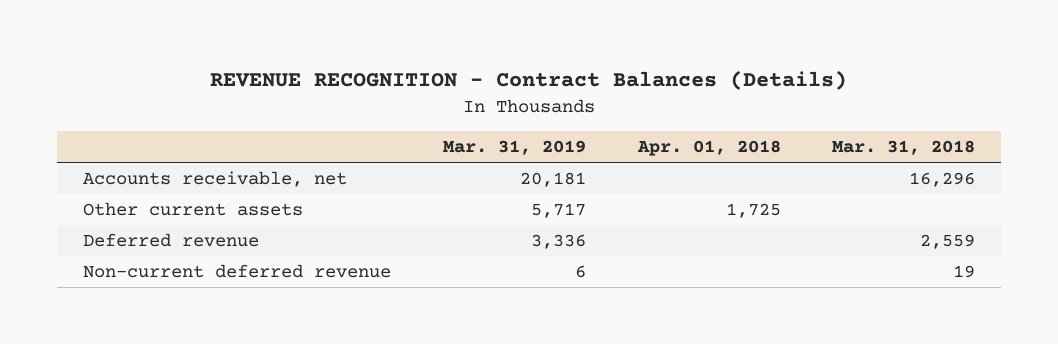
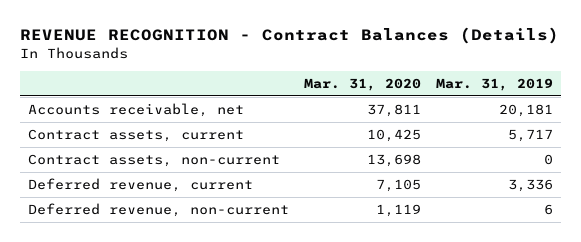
- | Mar. 31, 2019 | Apr. 01, 2018 | Mar. 31, 2018
+ | Mar. 31, 2020 | Mar. 31, 2019
- Other current assets | 5,717 | 1,725 |
- Deferred revenue | 3,336 | | 2,559
- Non-current deferred revenue | 6 | | 19
+ Contract assets, current | 10,425 | 5,717
+ Contract assets, non-current | 13,698 | 0
+ Deferred revenue, current | 7,105 | 3,336
+ Deferred revenue, non-current | 1,119 | 6

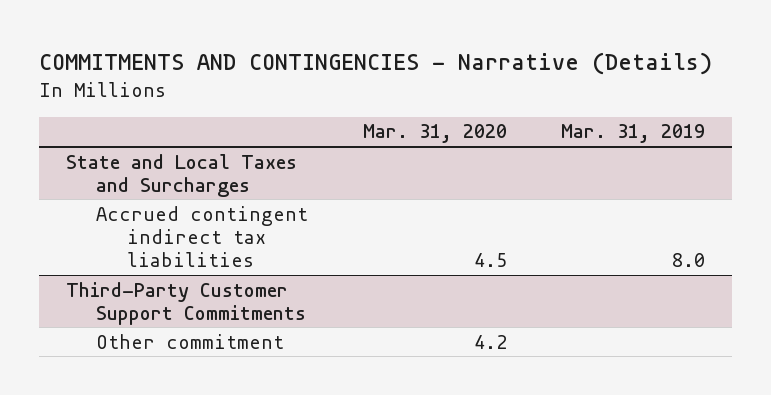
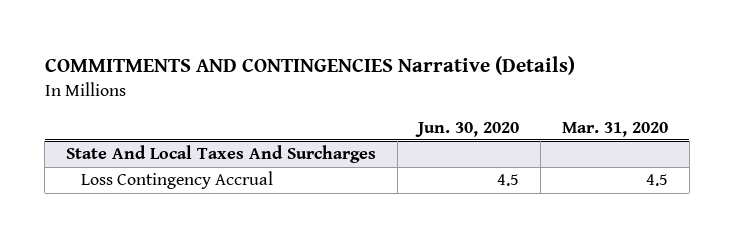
- COMMITMENTS AND CONTINGENCIES - Narrative (Details)
+ COMMITMENTS AND CONTINGENCIES Narrative (Details)
- | Mar. 31, 2020 | Mar. 31, 2019
+ | Jun. 30, 2020 | Mar. 31, 2020
- State and Local Taxes and Surcharges
- Accrued contingent indirect tax liabilities | 4.5 | 8.0
- Third-Party Customer Support Commitments
- Other commitment | 4.2 |
+ State And Local Taxes And Surcharges
+ Loss Contingency Accrual | 4.5 | 4.5

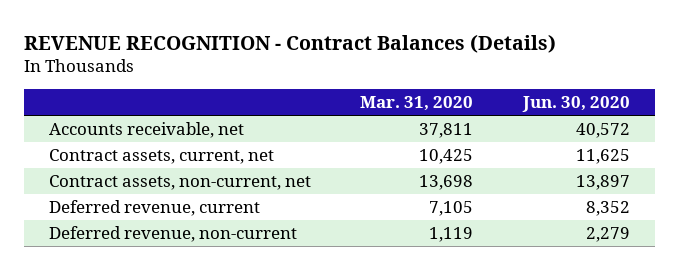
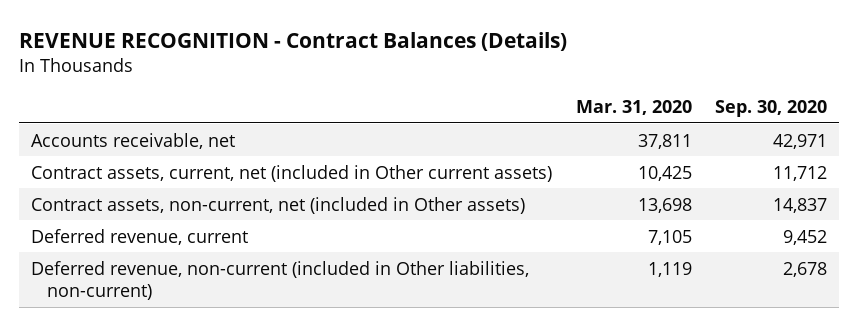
- | Mar. 31, 2020 | Jun. 30, 2020
+ | Mar. 31, 2020 | Sep. 30, 2020
- Contract assets, current, net | 10,425 | 11,625
- Contract assets, non-current, net | 13,698 | 13,897
+ Contract assets, current, net (included in Other current assets) | 10,425 | 11,712
+ Contract assets, non-current, net (included in Other assets) | 13,698 | 14,837
- Deferred revenue, non-current | 1,119 | 2,279
+ Deferred revenue, non-current (included in Other liabilities, non-current) | 1,119 | 2,678

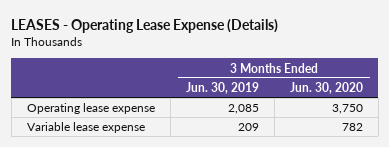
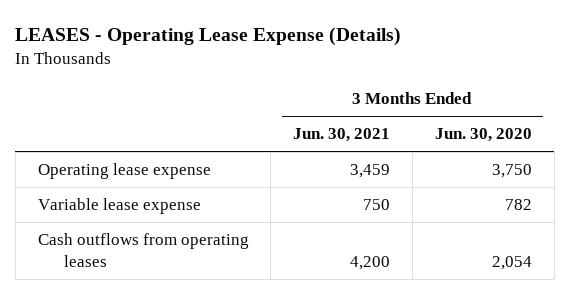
- | 3 Months Ended Jun. 30, 2019 | 3 Months Ended Jun. 30, 2020
+ | 3 Months Ended Jun. 30, 2021 | 3 Months Ended Jun. 30, 2020
+ Cash outflows from operating leases | 4,200 | 2,054

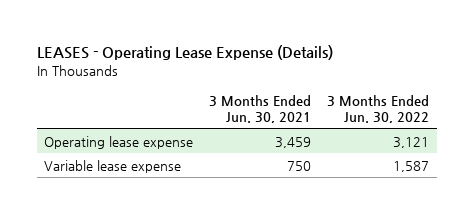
- | 3 Months Ended Jun. 30, 2021 | 3 Months Ended Jun. 30, 2020
+ | 3 Months Ended Jun. 30, 2021 | 3 Months Ended Jun. 30, 2022
- Cash outflows from operating leases | 4,200 | 2,054

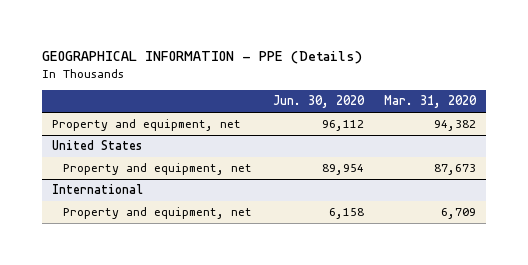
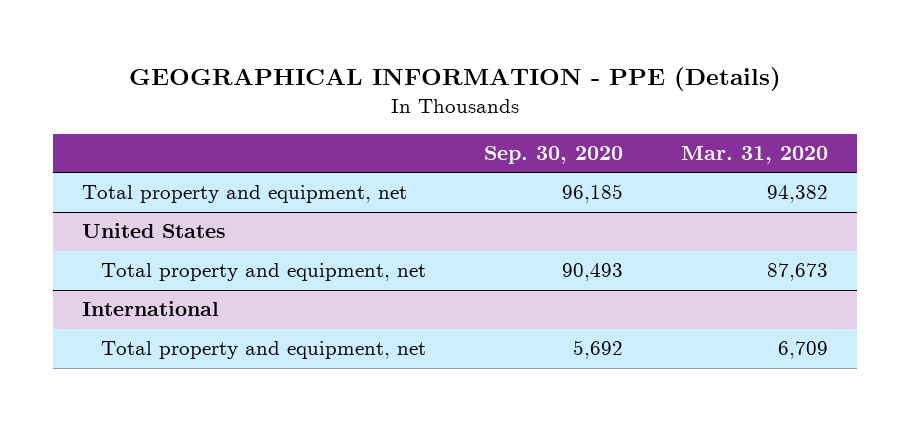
- | Jun. 30, 2020 | Mar. 31, 2020
+ | Sep. 30, 2020 | Mar. 31, 2020
- Property and equipment, net | 96,112 | 94,382
+ Total property and equipment, net | 96,185 | 94,382
@ United States
- Property and equipment, net | 89,954 | 87,673
+ Total property and equipment, net | 90,493 | 87,673
@ International
- Property and equipment, net | 6,158 | 6,709
+ Total property and equipment, net | 5,692 | 6,709

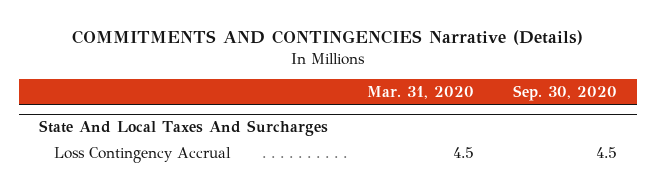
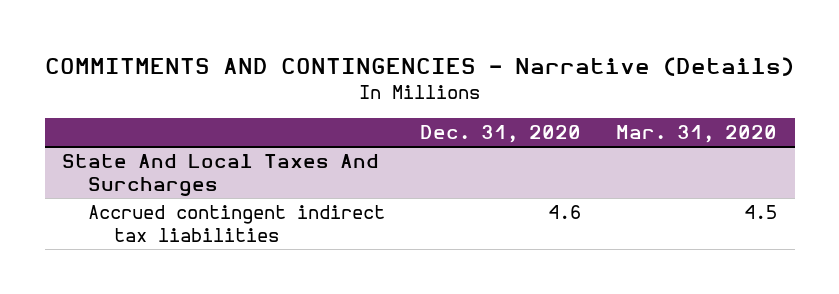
- COMMITMENTS AND CONTINGENCIES Narrative (Details)
+ COMMITMENTS AND CONTINGENCIES - Narrative (Details)
- | Mar. 31, 2020 | Sep. 30, 2020
+ | Dec. 31, 2020 | Mar. 31, 2020
@ State And Local Taxes And Surcharges
- Loss Contingency Accrual | 4.5 | 4.5
+ Accrued contingent indirect tax liabilities | 4.6 | 4.5

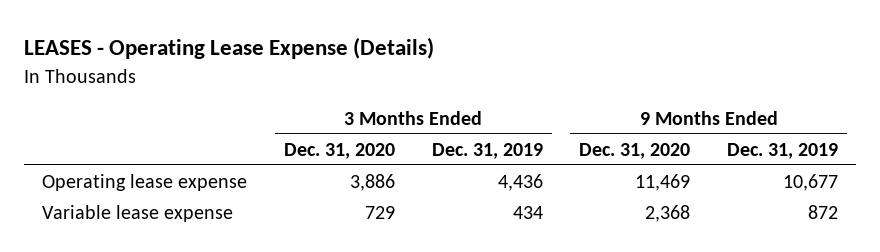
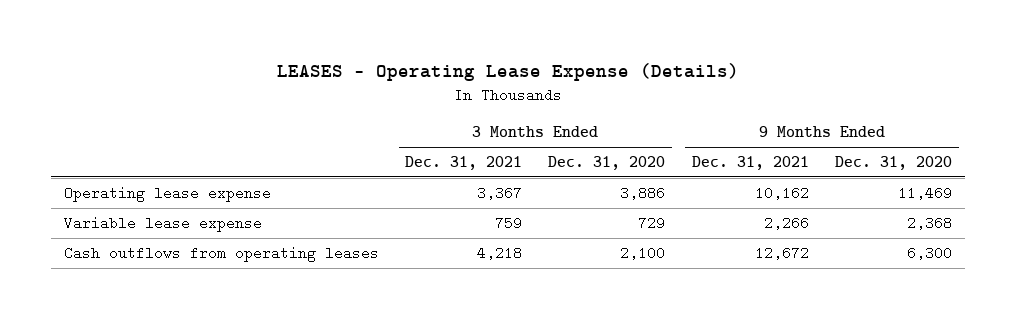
- | 3 Months Ended Dec. 31, 2020 | 3 Months Ended Dec. 31, 2019 | 9 Months Ended Dec. 31, 2020 | 9 Months Ended Dec. 31, 2019
+ | 3 Months Ended Dec. 31, 2021 | 3 Months Ended Dec. 31, 2020 | 9 Months Ended Dec. 31, 2021 | 9 Months Ended Dec. 31, 2020
+ Cash outflows from operating leases | 4,218 | 2,100 | 12,672 | 6,300

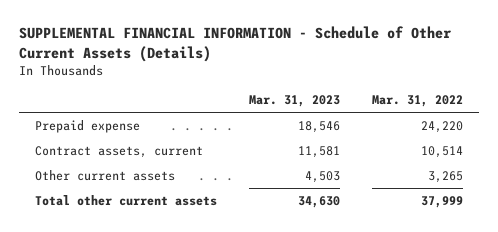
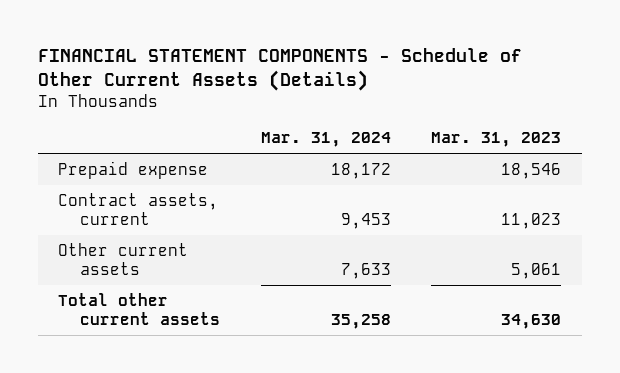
- SUPPLEMENTAL FINANCIAL INFORMATION - Schedule of Other Current Assets (Details)
+ FINANCIAL STATEMENT COMPONENTS - Schedule of Other Current Assets (Details)
- | Mar. 31, 2023 | Mar. 31, 2022
+ | Mar. 31, 2024 | Mar. 31, 2023
- Contract assets, current | 11,581 | 10,514
- Other current assets | 4,503 | 3,265
+ Contract assets, current | 9,453 | 11,023
+ Other current assets | 7,633 | 5,061

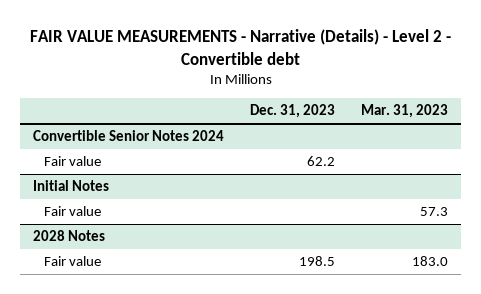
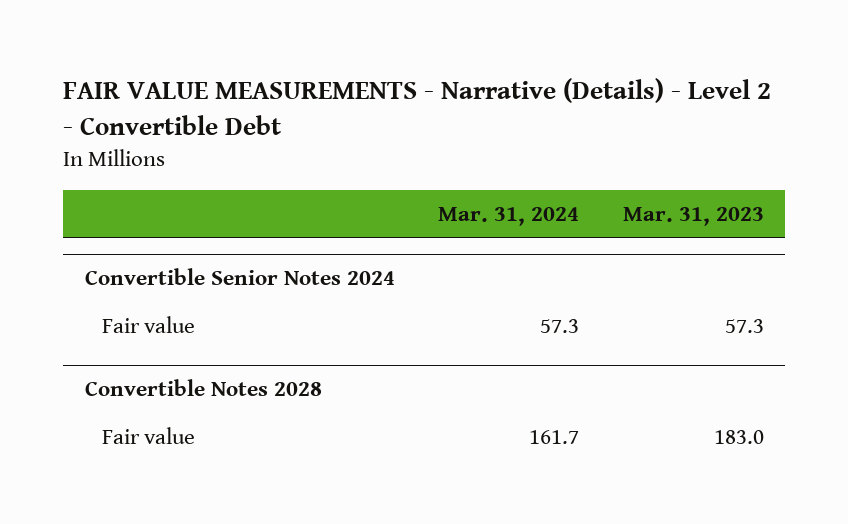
- FAIR VALUE MEASUREMENTS - Narrative (Details) - Level 2 - Convertible debt
+ FAIR VALUE MEASUREMENTS - Narrative (Details) - Level 2 - Convertible Debt
- | Dec. 31, 2023 | Mar. 31, 2023
+ | Mar. 31, 2024 | Mar. 31, 2023
@ Convertible Senior Notes 2024
- Fair value | 62.2 |
- Initial Notes
- 2028 Notes
+ Convertible Notes 2028

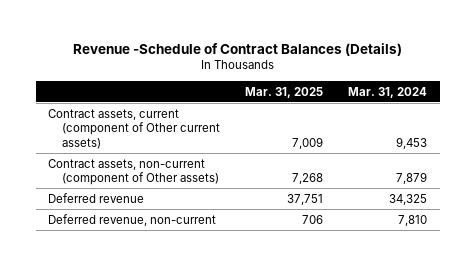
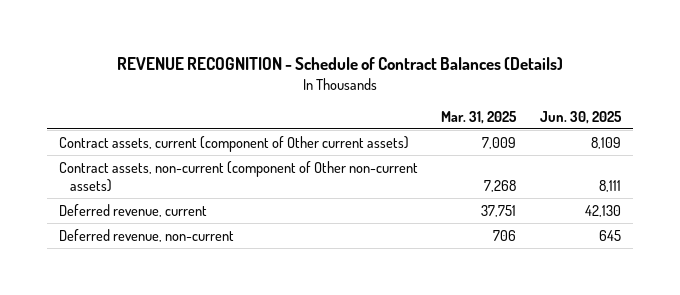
- Revenue -Schedule of Contract Balances (Details)
+ REVENUE RECOGNITION - Schedule of Contract Balances (Details)
- | Mar. 31, 2025 | Mar. 31, 2024
+ | Mar. 31, 2025 | Jun. 30, 2025
- Contract assets, non-current (component of Other assets) | 7,268 | 7,879
- Deferred revenue | 37,751 | 34,325
+ Contract assets, non-current (component of Other non-current assets) | 7,268 | 8,111
+ Deferred revenue, current | 37,751 | 42,130

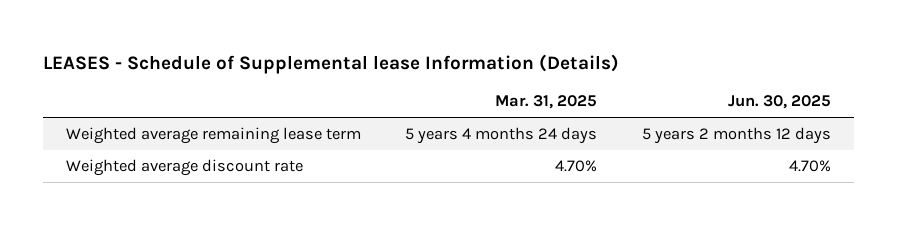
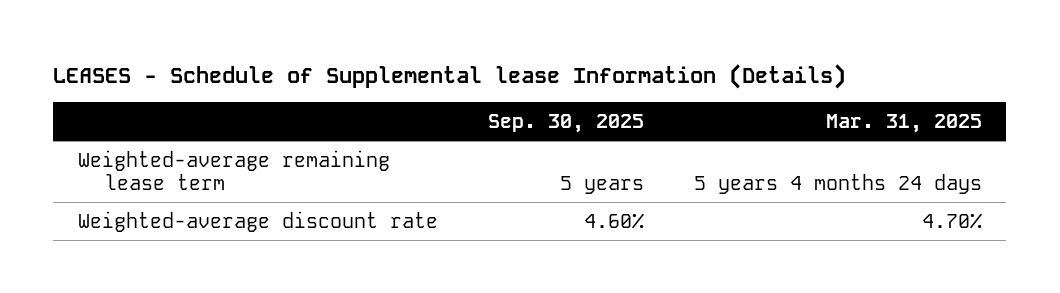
- | Mar. 31, 2025 | Jun. 30, 2025
+ | Sep. 30, 2025 | Mar. 31, 2025
- Weighted average remaining lease term | 5 years 4 months 24 days | 5 years 2 months 12 days
- Weighted average discount rate | 4.70% | 4.70%
+ Weighted-average remaining lease term | 5 years | 5 years 4 months 24 days
+ Weighted-average discount rate | 4.60% | 4.70%

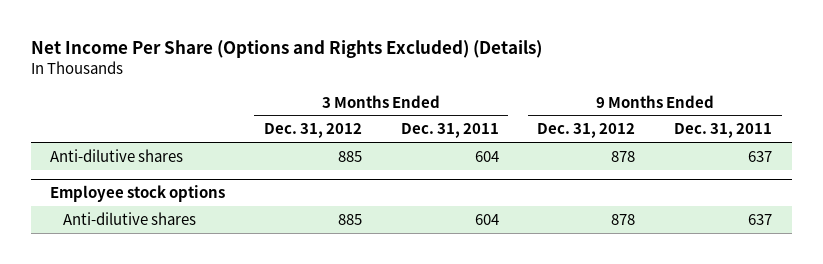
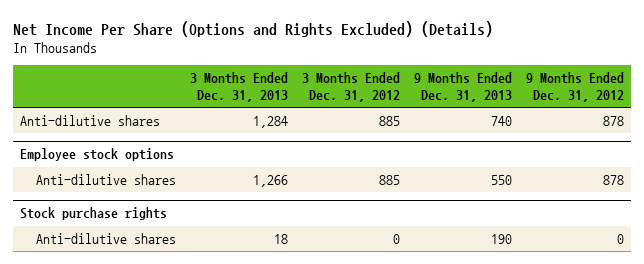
- | 3 Months Ended Dec. 31, 2012 | 3 Months Ended Dec. 31, 2011 | 9 Months Ended Dec. 31, 2012 | 9 Months Ended Dec. 31, 2011
+ | 3 Months Ended Dec. 31, 2013 | 3 Months Ended Dec. 31, 2012 | 9 Months Ended Dec. 31, 2013 | 9 Months Ended Dec. 31, 2012
+ Stock purchase rights
+ Anti-dilutive shares | 18 | 0 | 190 | 0

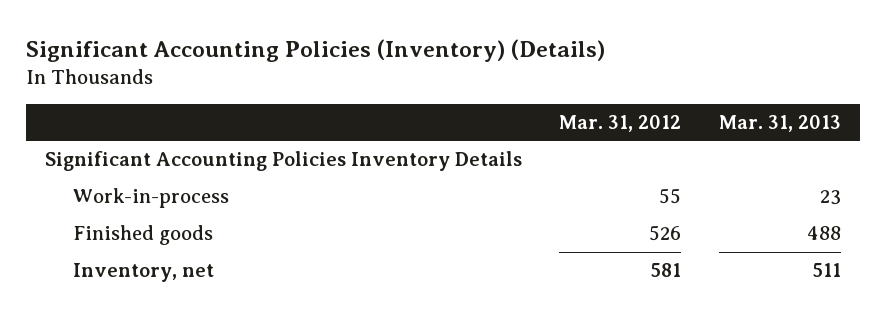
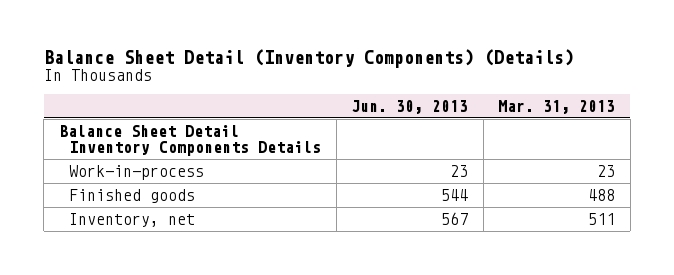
- Significant Accounting Policies (Inventory) (Details)
+ Balance Sheet Detail (Inventory Components) (Details)
- | Mar. 31, 2012 | Mar. 31, 2013
+ | Jun. 30, 2013 | Mar. 31, 2013
- Significant Accounting Policies Inventory Details
+ Balance Sheet Detail Inventory Components Details

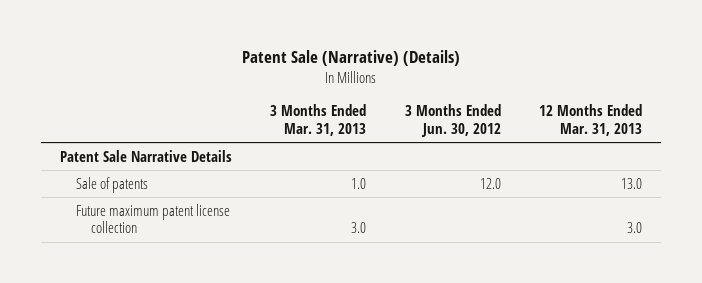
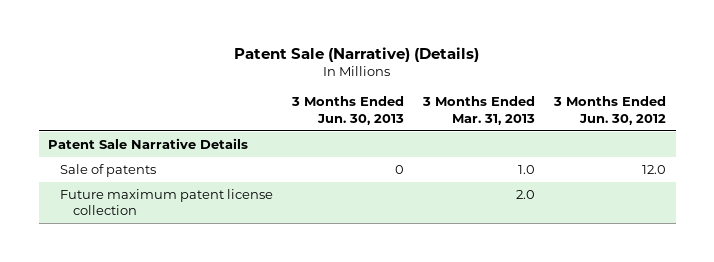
- | 3 Months Ended Mar. 31, 2013 | 3 Months Ended Jun. 30, 2012 | 12 Months Ended Mar. 31, 2013
+ | 3 Months Ended Jun. 30, 2013 | 3 Months Ended Mar. 31, 2013 | 3 Months Ended Jun. 30, 2012
- Future maximum patent license collection | 3.0 | | 3.0
+ Future maximum patent license collection | | 2.0 |

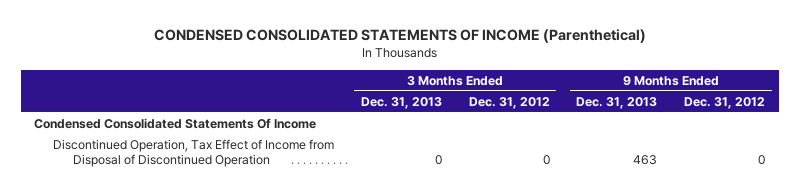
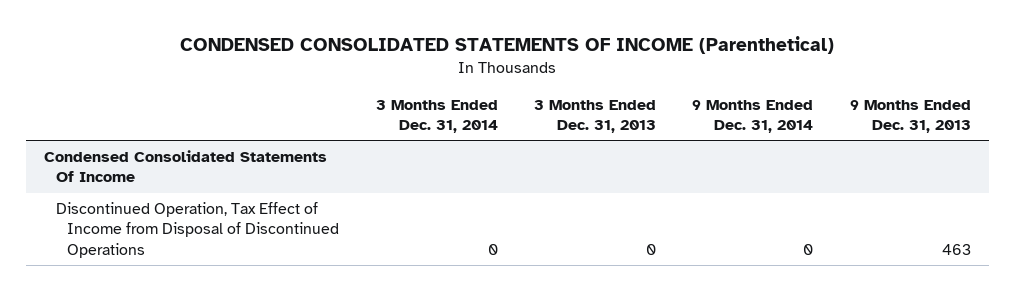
- | 3 Months Ended Dec. 31, 2013 | 3 Months Ended Dec. 31, 2012 | 9 Months Ended Dec. 31, 2013 | 9 Months Ended Dec. 31, 2012
+ | 3 Months Ended Dec. 31, 2014 | 3 Months Ended Dec. 31, 2013 | 9 Months Ended Dec. 31, 2014 | 9 Months Ended Dec. 31, 2013
- Discontinued Operation, Tax Effect of Income from Disposal of Discontinued Operation | 0 | 0 | 463 | 0
+ Discontinued Operation, Tax Effect of Income from Disposal of Discontinued Operations | 0 | 0 | 0 | 463

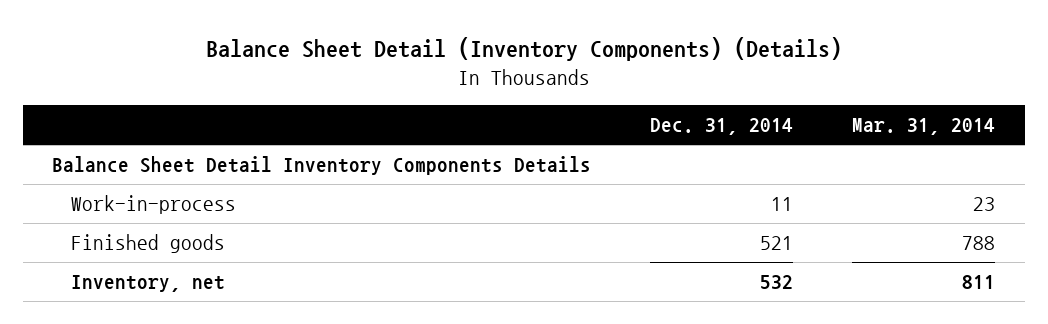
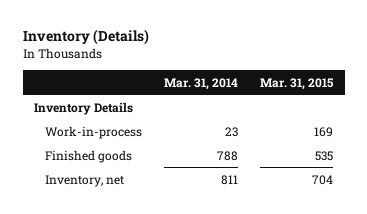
- Balance Sheet Detail (Inventory Components) (Details)
+ Inventory (Details)
- | Dec. 31, 2014 | Mar. 31, 2014
+ | Mar. 31, 2014 | Mar. 31, 2015
- Balance Sheet Detail Inventory Components Details
+ Inventory Details

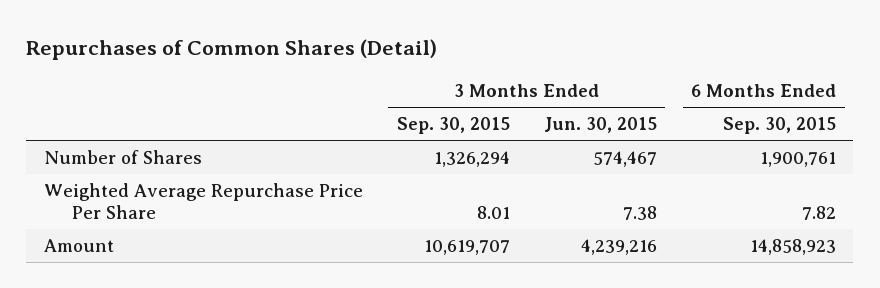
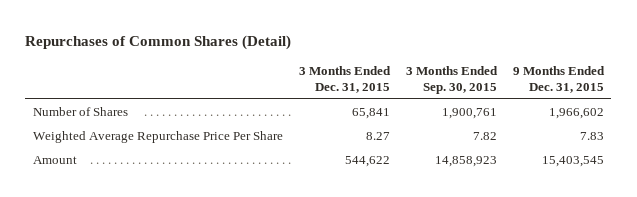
- | 3 Months Ended Sep. 30, 2015 | 3 Months Ended Jun. 30, 2015 | 6 Months Ended Sep. 30, 2015
+ | 3 Months Ended Dec. 31, 2015 | 3 Months Ended Sep. 30, 2015 | 9 Months Ended Dec. 31, 2015
- Number of Shares | 1,326,294 | 574,467 | 1,900,761
- Weighted Average Repurchase Price Per Share | 8.01 | 7.38 | 7.82
- Amount | 10,619,707 | 4,239,216 | 14,858,923
+ Number of Shares | 65,841 | 1,900,761 | 1,966,602
+ Weighted Average Repurchase Price Per Share | 8.27 | 7.82 | 7.83
+ Amount | 544,622 | 14,858,923 | 15,403,545

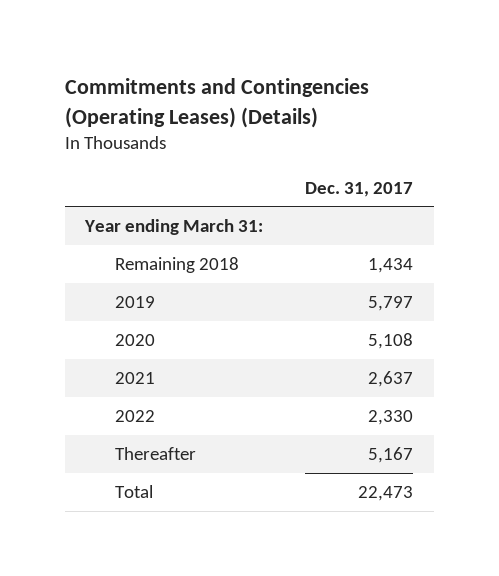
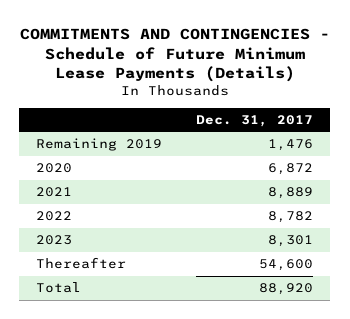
- Commitments and Contingencies (Operating Leases) (Details)
+ COMMITMENTS AND CONTINGENCIES - Schedule of Future Minimum Lease Payments (Details)
- Year ending March 31:
- Remaining 2018 | 1,434
- 2019 | 5,797
- 2020 | 5,108
- 2021 | 2,637
- 2022 | 2,330
- Thereafter | 5,167
- Total | 22,473
+ Remaining 2019 | 1,476
+ 2020 | 6,872
+ 2021 | 8,889
+ 2022 | 8,782
+ 2023 | 8,301
+ Thereafter | 54,600
+ Total | 88,920

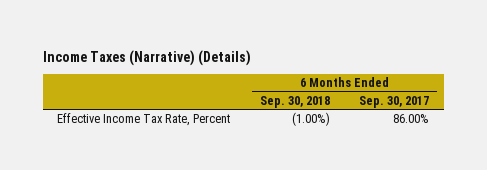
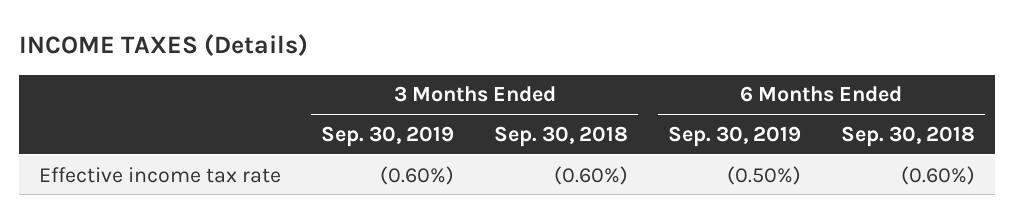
- Income Taxes (Narrative) (Details)
+ INCOME TAXES (Details)
- | 6 Months Ended Sep. 30, 2018 | 6 Months Ended Sep. 30, 2017
+ | 3 Months Ended Sep. 30, 2019 | 3 Months Ended Sep. 30, 2018 | 6 Months Ended Sep. 30, 2019 | 6 Months Ended Sep. 30, 2018
- Effective Income Tax Rate, Percent | (1.00%) | 86.00%
+ Effective income tax rate | (0.60%) | (0.60%) | (0.50%) | (0.60%)

